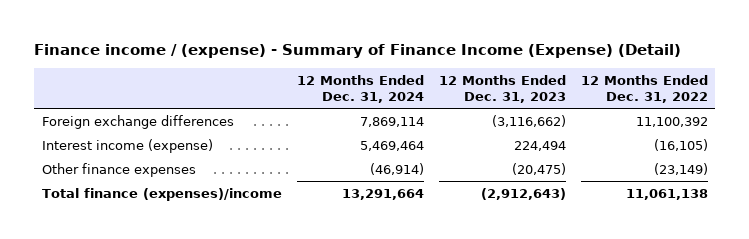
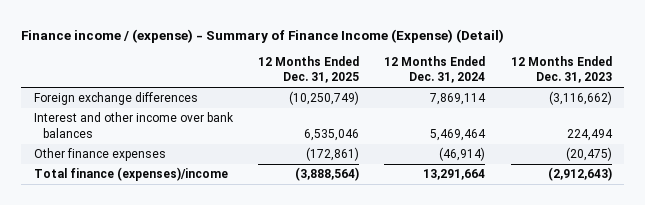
- | 12 Months Ended Dec. 31, 2024 | 12 Months Ended Dec. 31, 2023 | 12 Months Ended Dec. 31, 2022
+ | 12 Months Ended Dec. 31, 2025 | 12 Months Ended Dec. 31, 2024 | 12 Months Ended Dec. 31, 2023
- Interest income (expense) | 5,469,464 | 224,494 | (16,105)
+ Interest and other income over bank balances | 6,535,046 | 5,469,464 | 224,494

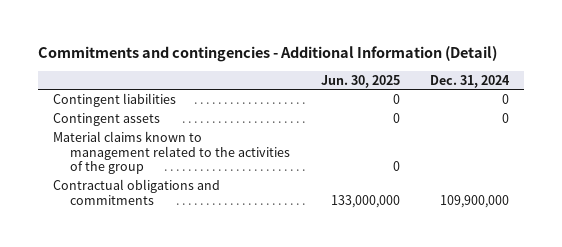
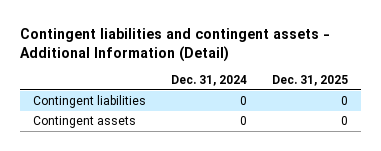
- Commitments and contingencies - Additional Information (Detail)
+ Contingent liabilities and contingent assets - Additional Information (Detail)
- | Jun. 30, 2025 | Dec. 31, 2024
+ | Dec. 31, 2024 | Dec. 31, 2025
- Material claims known to management related to the activities of the group | 0 |
- Contractual obligations and commitments | 133,000,000 | 109,900,000

